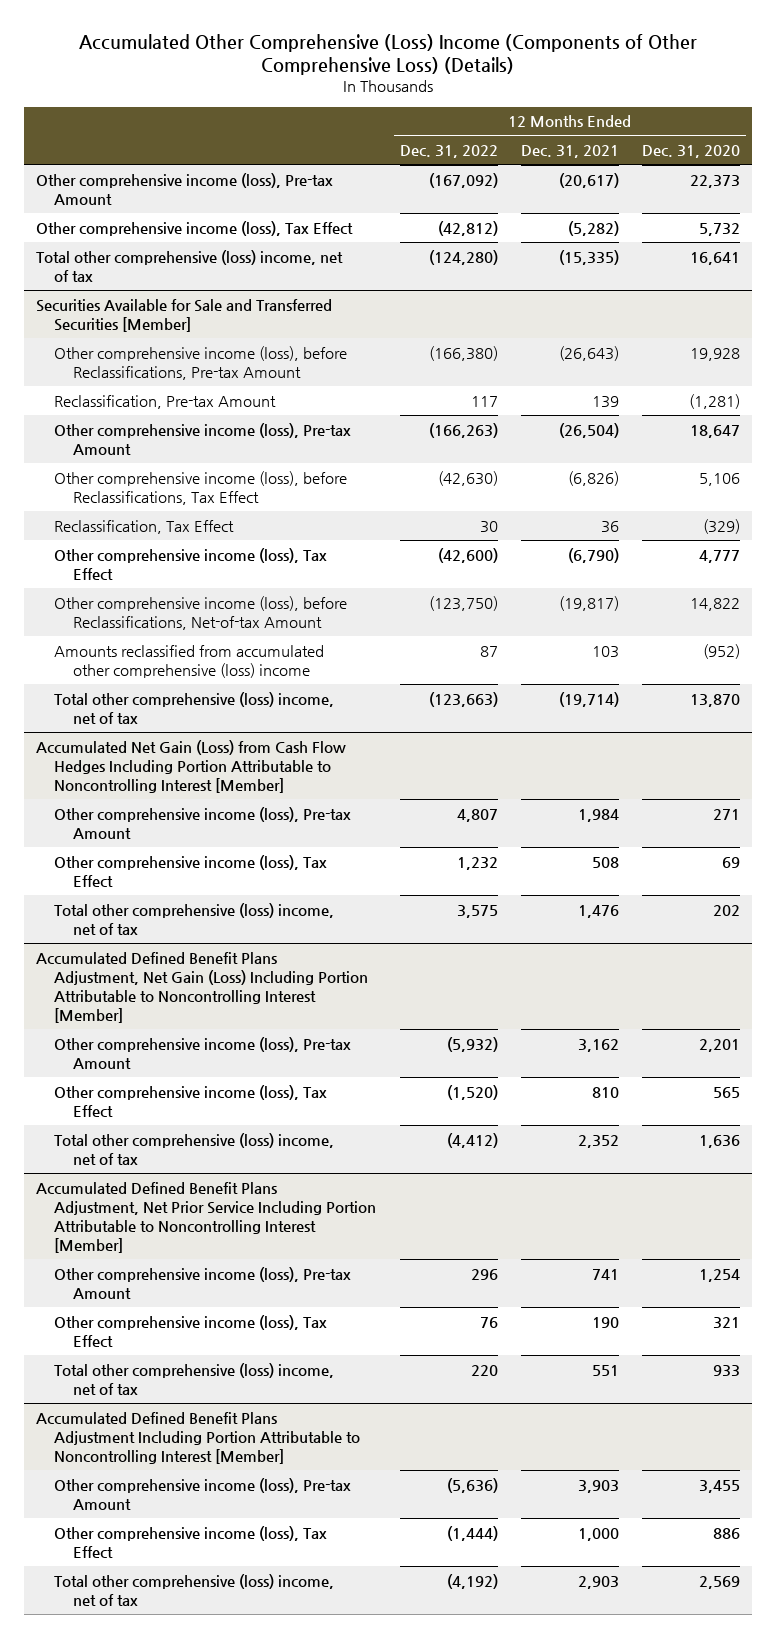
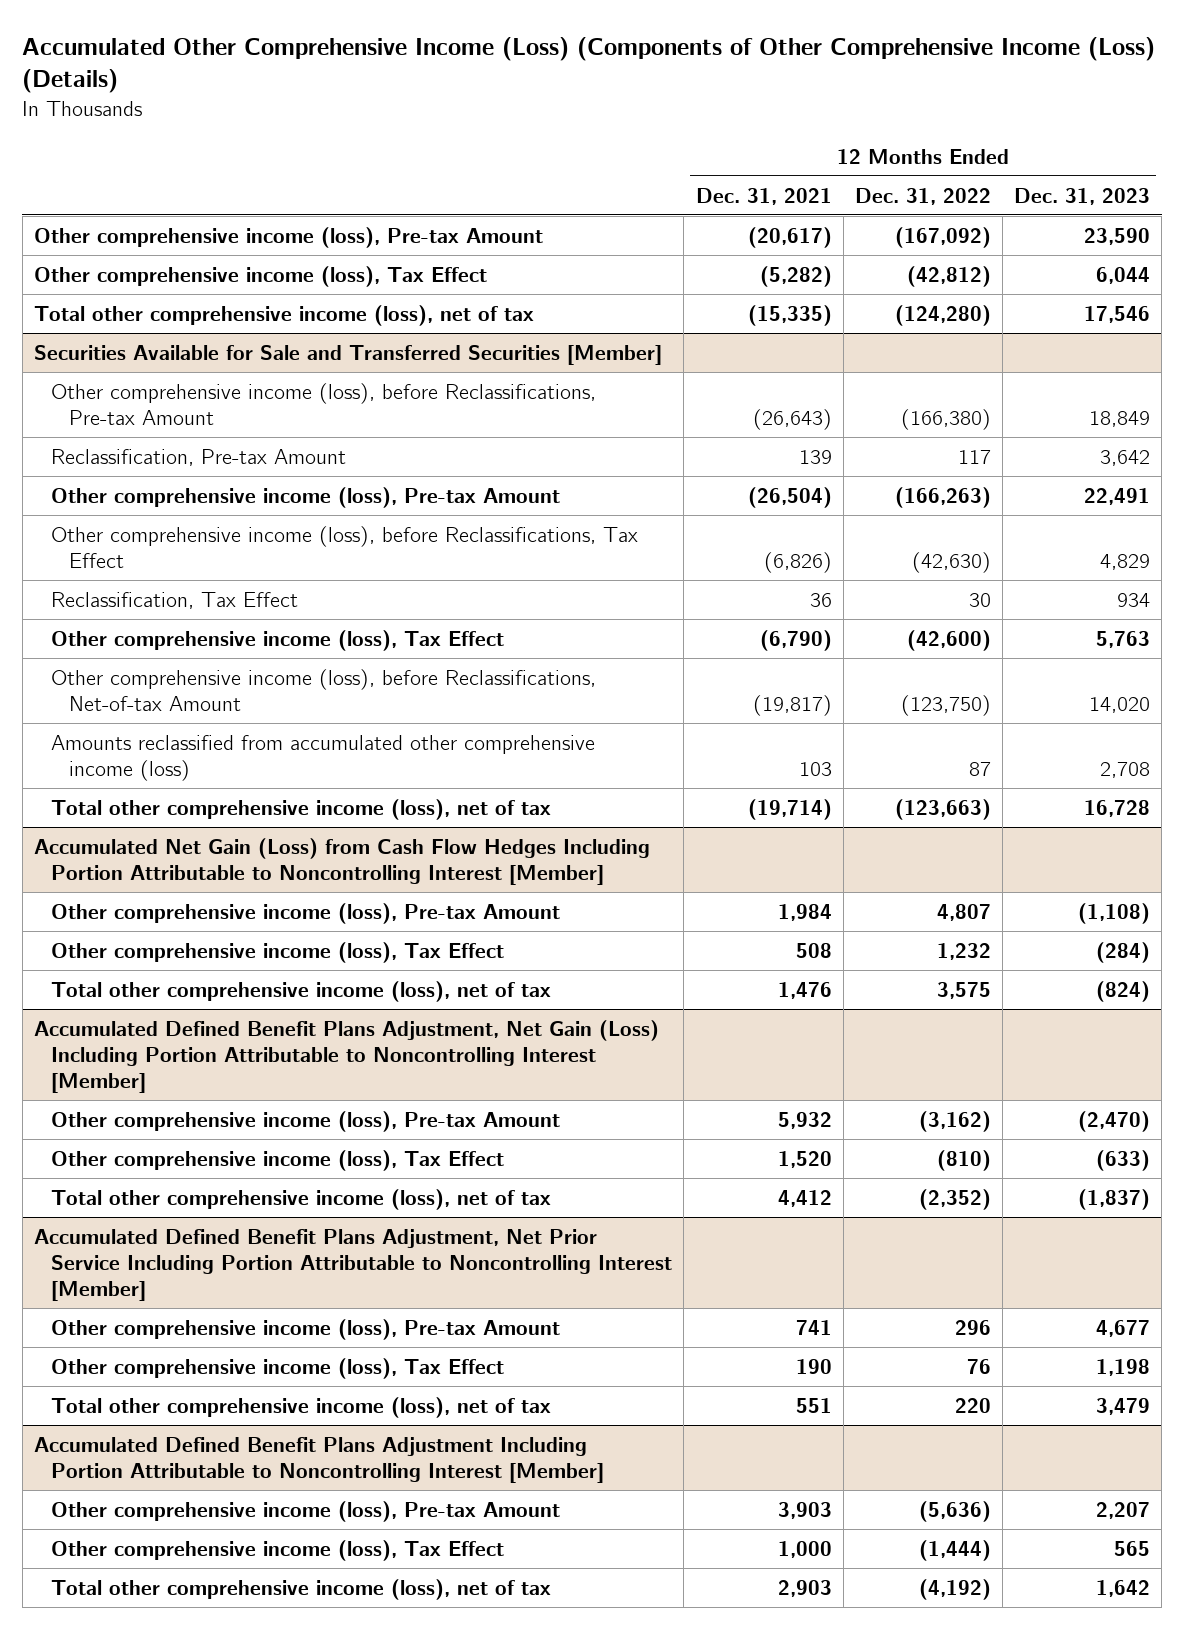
- Accumulated Other Comprehensive (Loss) Income (Components of Other Comprehensive Loss) (Details)
+ Accumulated Other Comprehensive Income (Loss) (Components of Other Comprehensive Income (Loss) (Details)
- | 12 Months Ended Dec. 31, 2022 | 12 Months Ended Dec. 31, 2021 | 12 Months Ended Dec. 31, 2020
+ | 12 Months Ended Dec. 31, 2021 | 12 Months Ended Dec. 31, 2022 | 12 Months Ended Dec. 31, 2023
- Total other comprehensive (loss) income, net of tax | (124,280) | (15,335) | 16,641
+ Total other comprehensive income (loss), net of tax | (15,335) | (124,280) | 17,546
@ Securities Available for Sale and Transferred Securities [Member]
- Amounts reclassified from accumulated other comprehensive (loss) income | 87 | 103 | (952)
- Total other comprehensive (loss) income, net of tax | (123,663) | (19,714) | 13,870
+ Amounts reclassified from accumulated other comprehensive income (loss) | 103 | 87 | 2,708
+ Total other comprehensive income (loss), net of tax | (19,714) | (123,663) | 16,728
@ Accumulated Net Gain (Loss) from Cash Flow Hedges Including Portion Attributable to Noncontrolling Interest [Member]
- Total other comprehensive (loss) income, net of tax | 3,575 | 1,476 | 202
+ Total other comprehensive income (loss), net of tax | 1,476 | 3,575 | (824)
@ Accumulated Defined Benefit Plans Adjustment, Net Gain (Loss) Including Portion Attributable to Noncontrolling Interest [Member]
- Other comprehensive income (loss), Pre-tax Amount | (5,932) | 3,162 | 2,201
- Other comprehensive income (loss), Tax Effect | (1,520) | 810 | 565
- Total other comprehensive (loss) income, net of tax | (4,412) | 2,352 | 1,636
+ Other comprehensive income (loss), Pre-tax Amount | 5,932 | (3,162) | (2,470)
+ Other comprehensive income (loss), Tax Effect | 1,520 | (810) | (633)
+ Total other comprehensive income (loss), net of tax | 4,412 | (2,352) | (1,837)
@ Accumulated Defined Benefit Plans Adjustment, Net Prior Service Including Portion Attributable to Noncontrolling Interest [Member]
- Total other comprehensive (loss) income, net of tax | 220 | 551 | 933
+ Total other comprehensive income (loss), net of tax | 551 | 220 | 3,479
@ Accumulated Defined Benefit Plans Adjustment Including Portion Attributable to Noncontrolling Interest [Member]
- Total other comprehensive (loss) income, net of tax | (4,192) | 2,903 | 2,569
+ Total other comprehensive income (loss), net of tax | 2,903 | (4,192) | 1,642

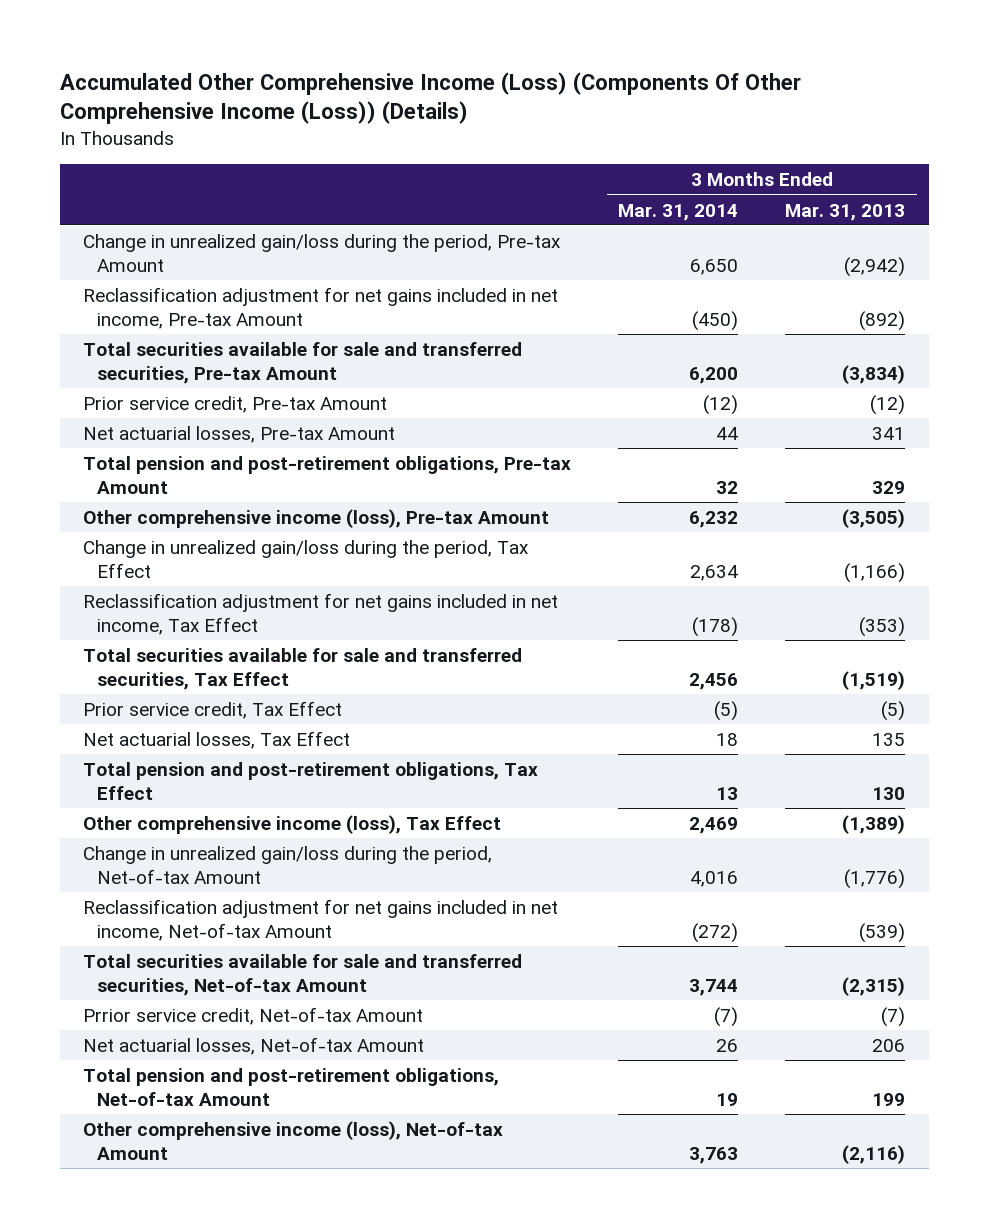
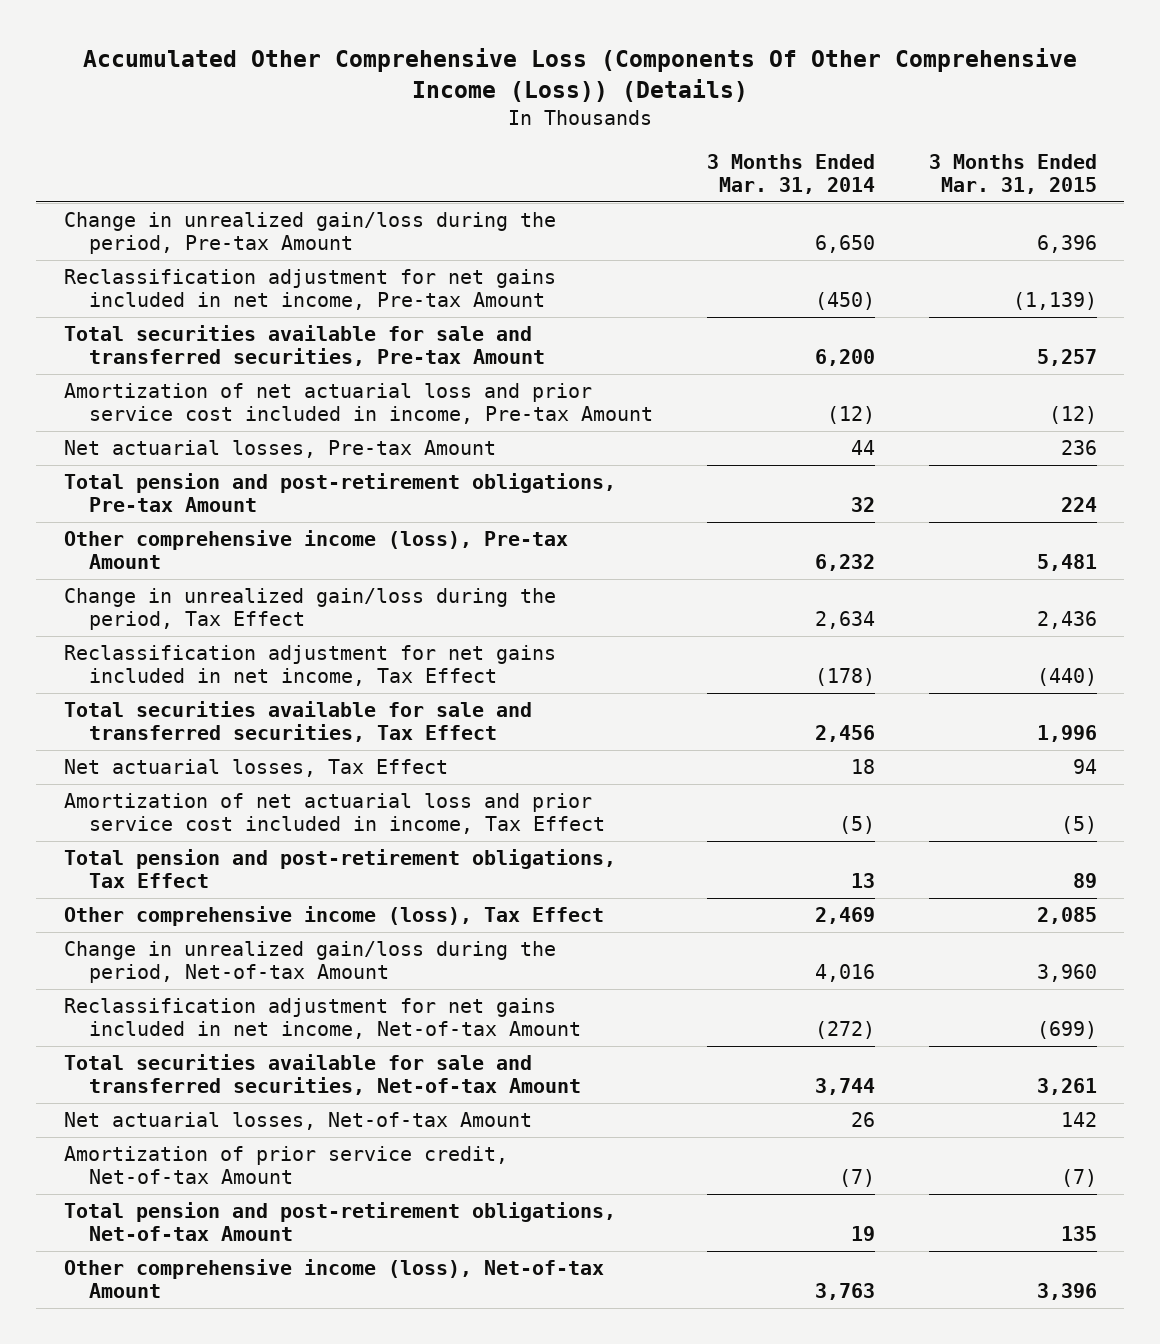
- Accumulated Other Comprehensive Income (Loss) (Components Of Other Comprehensive Income (Loss)) (Details)
+ Accumulated Other Comprehensive Loss (Components Of Other Comprehensive Income (Loss)) (Details)
- | 3 Months Ended Mar. 31, 2014 | 3 Months Ended Mar. 31, 2013
+ | 3 Months Ended Mar. 31, 2014 | 3 Months Ended Mar. 31, 2015
- Prior service credit, Pre-tax Amount | (12) | (12)
+ Amortization of net actuarial loss and prior service cost included in income, Pre-tax Amount | (12) | (12)
- Prior service credit, Tax Effect | (5) | (5)
+ Amortization of net actuarial loss and prior service cost included in income, Tax Effect | (5) | (5)
- Prrior service credit, Net-of-tax Amount | (7) | (7)
+ Amortization of prior service credit, Net-of-tax Amount | (7) | (7)

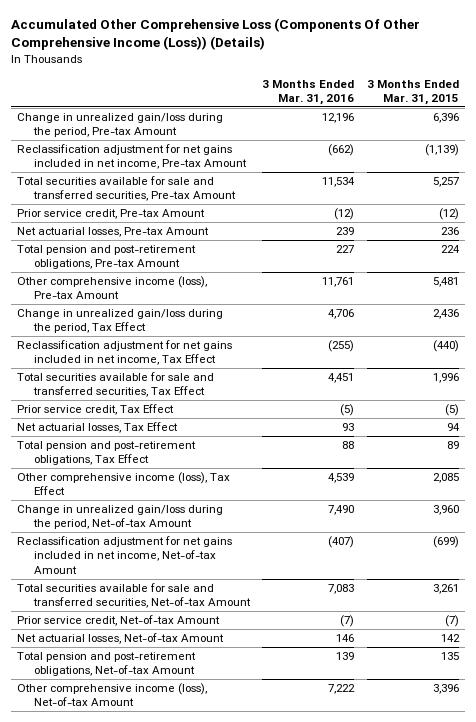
- | 3 Months Ended Mar. 31, 2014 | 3 Months Ended Mar. 31, 2015
+ | 3 Months Ended Mar. 31, 2016 | 3 Months Ended Mar. 31, 2015
- Amortization of net actuarial loss and prior service cost included in income, Pre-tax Amount | (12) | (12)
+ Prior service credit, Pre-tax Amount | (12) | (12)
+ Prior service credit, Tax Effect | (5) | (5)
- Amortization of net actuarial loss and prior service cost included in income, Tax Effect | (5) | (5)
+ Prior service credit, Net-of-tax Amount | (7) | (7)
- Amortization of prior service credit, Net-of-tax Amount | (7) | (7)

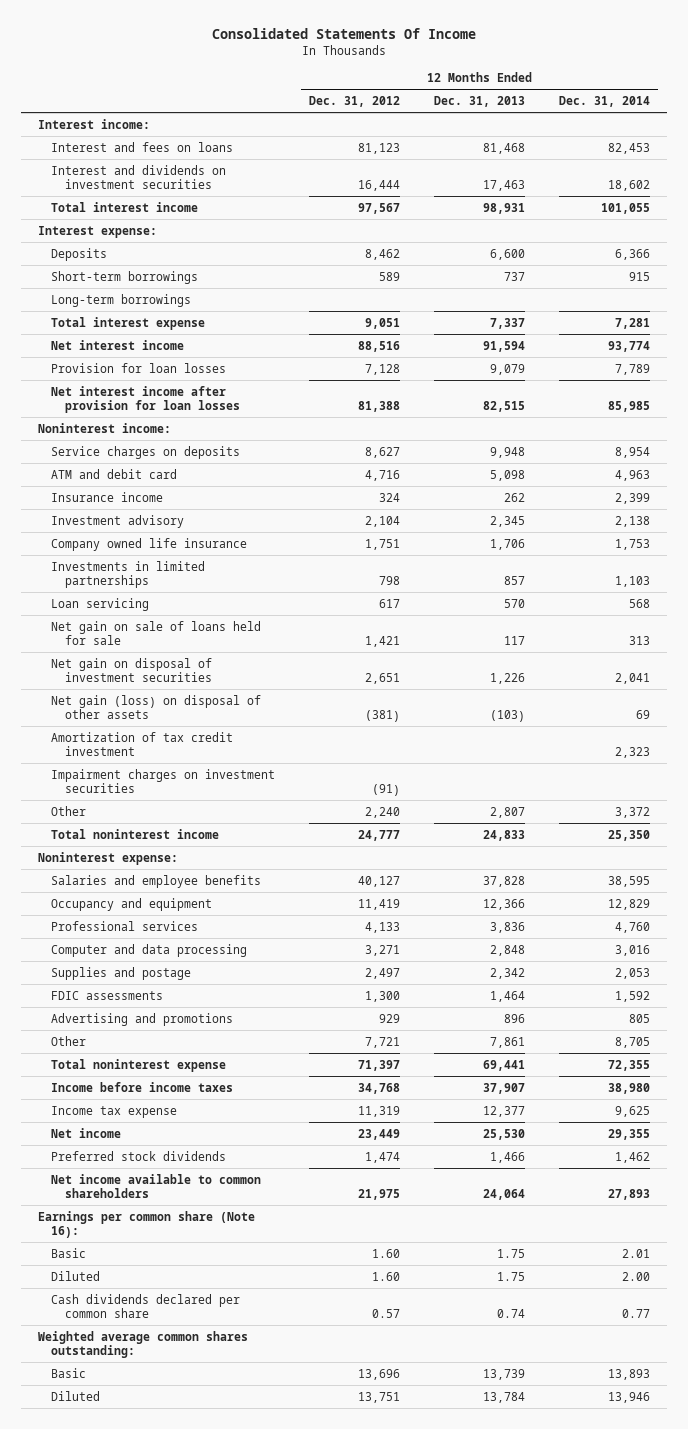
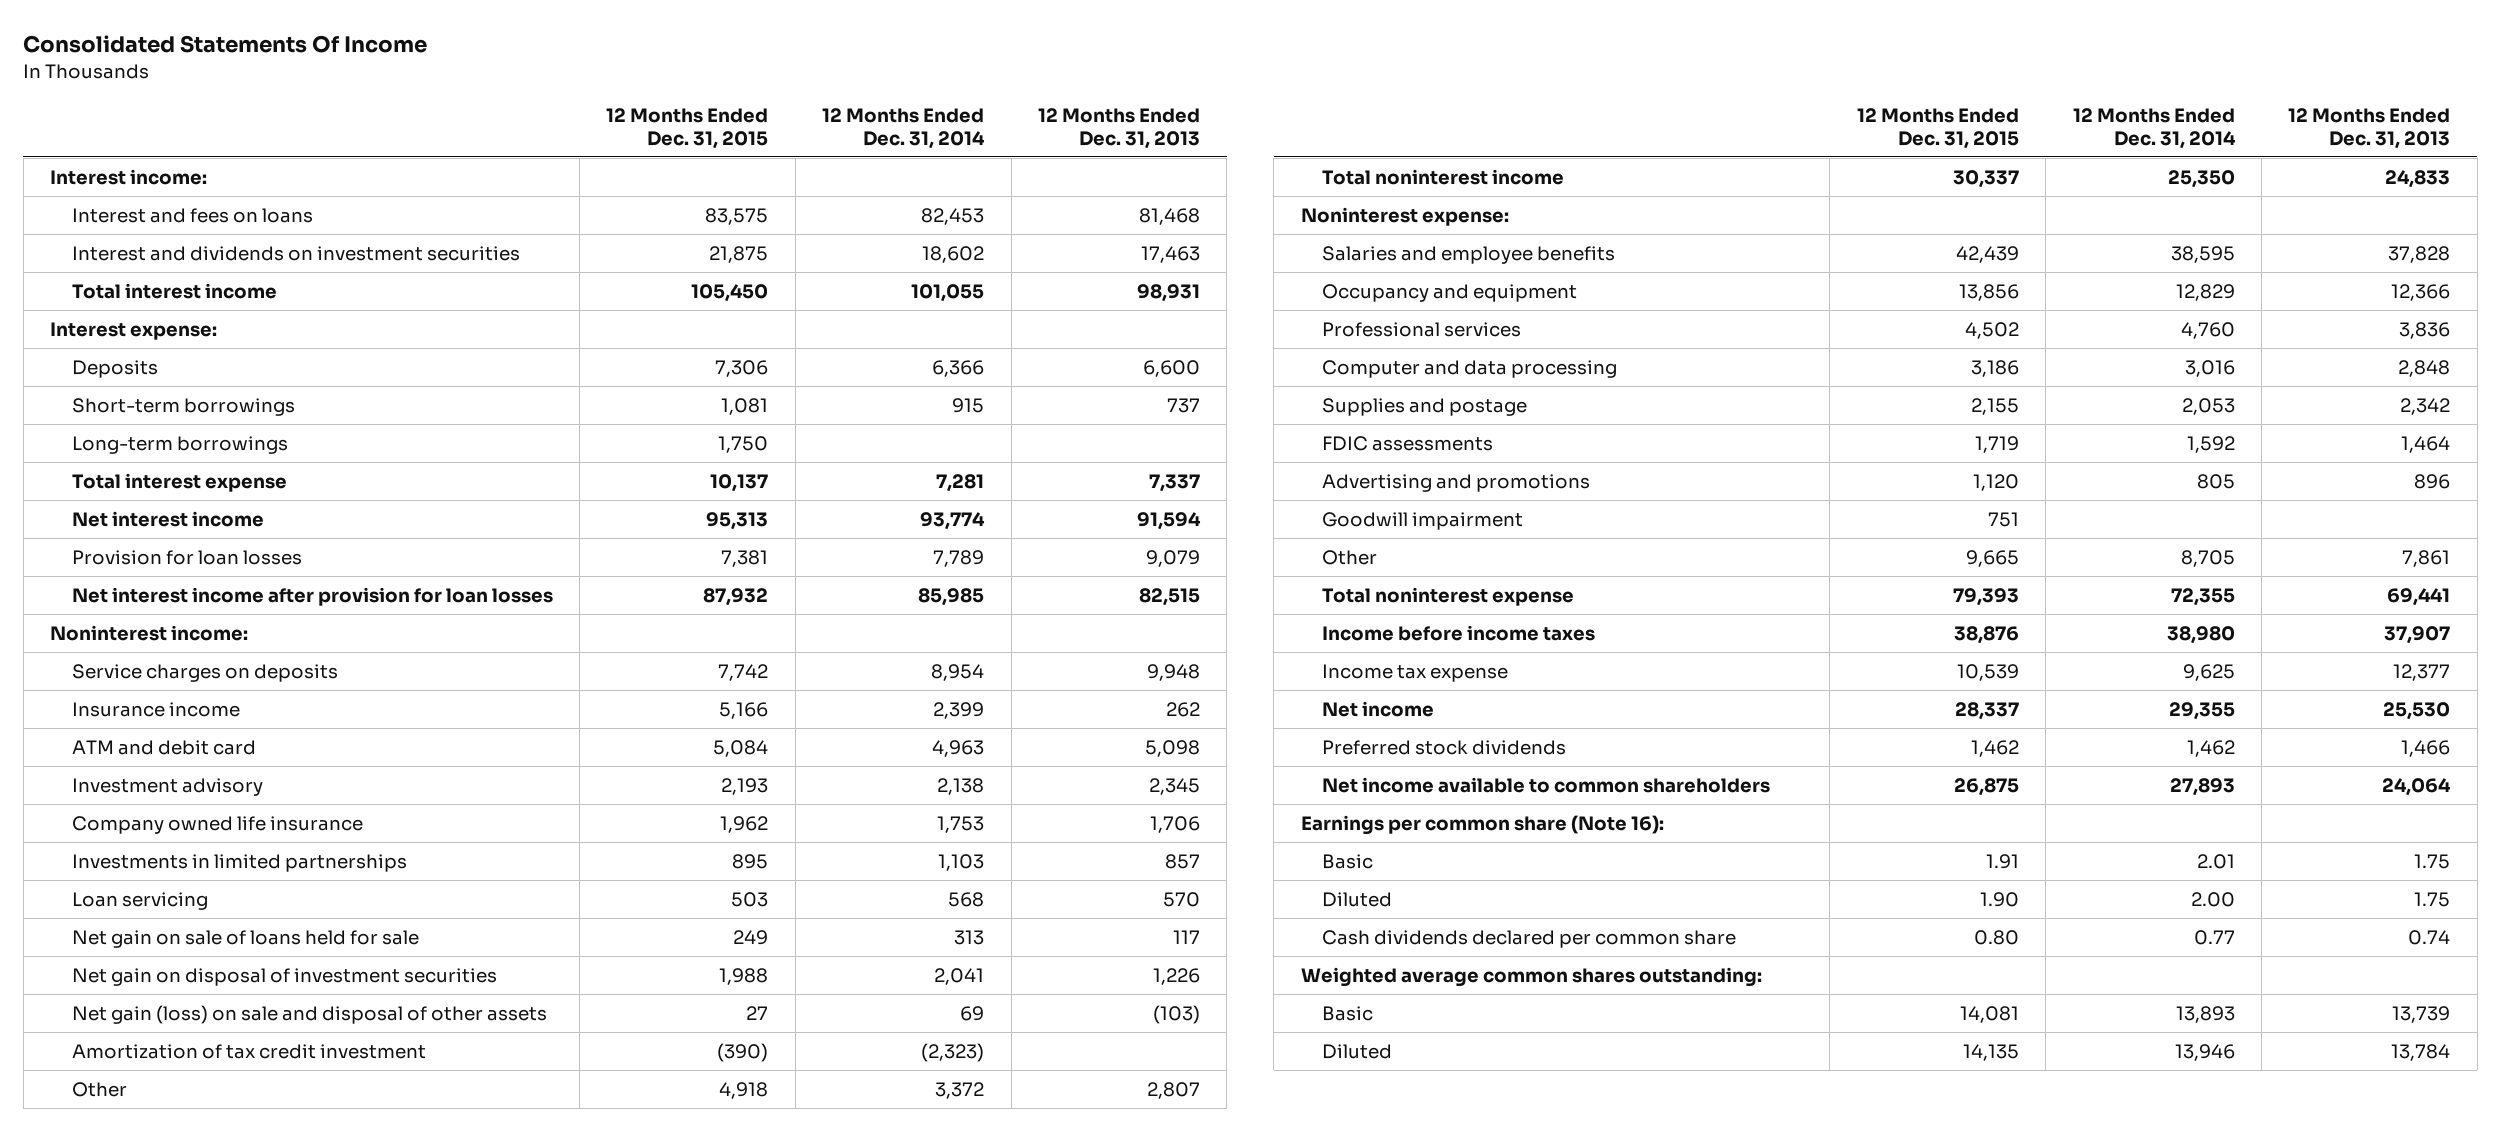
- | 12 Months Ended Dec. 31, 2012 | 12 Months Ended Dec. 31, 2013 | 12 Months Ended Dec. 31, 2014
+ | 12 Months Ended Dec. 31, 2015 | 12 Months Ended Dec. 31, 2014 | 12 Months Ended Dec. 31, 2013
moved down: ATM and debit card | 5,084 | 4,963 | 5,098
- Net gain (loss) on disposal of other assets | (381) | (103) | 69
- Amortization of tax credit investment | | | 2,323
- Impairment charges on investment securities | (91) | |
+ Net gain (loss) on sale and disposal of other assets | 27 | 69 | (103)
+ Amortization of tax credit investment | (390) | (2,323) |
+ Goodwill impairment | 751 | |

